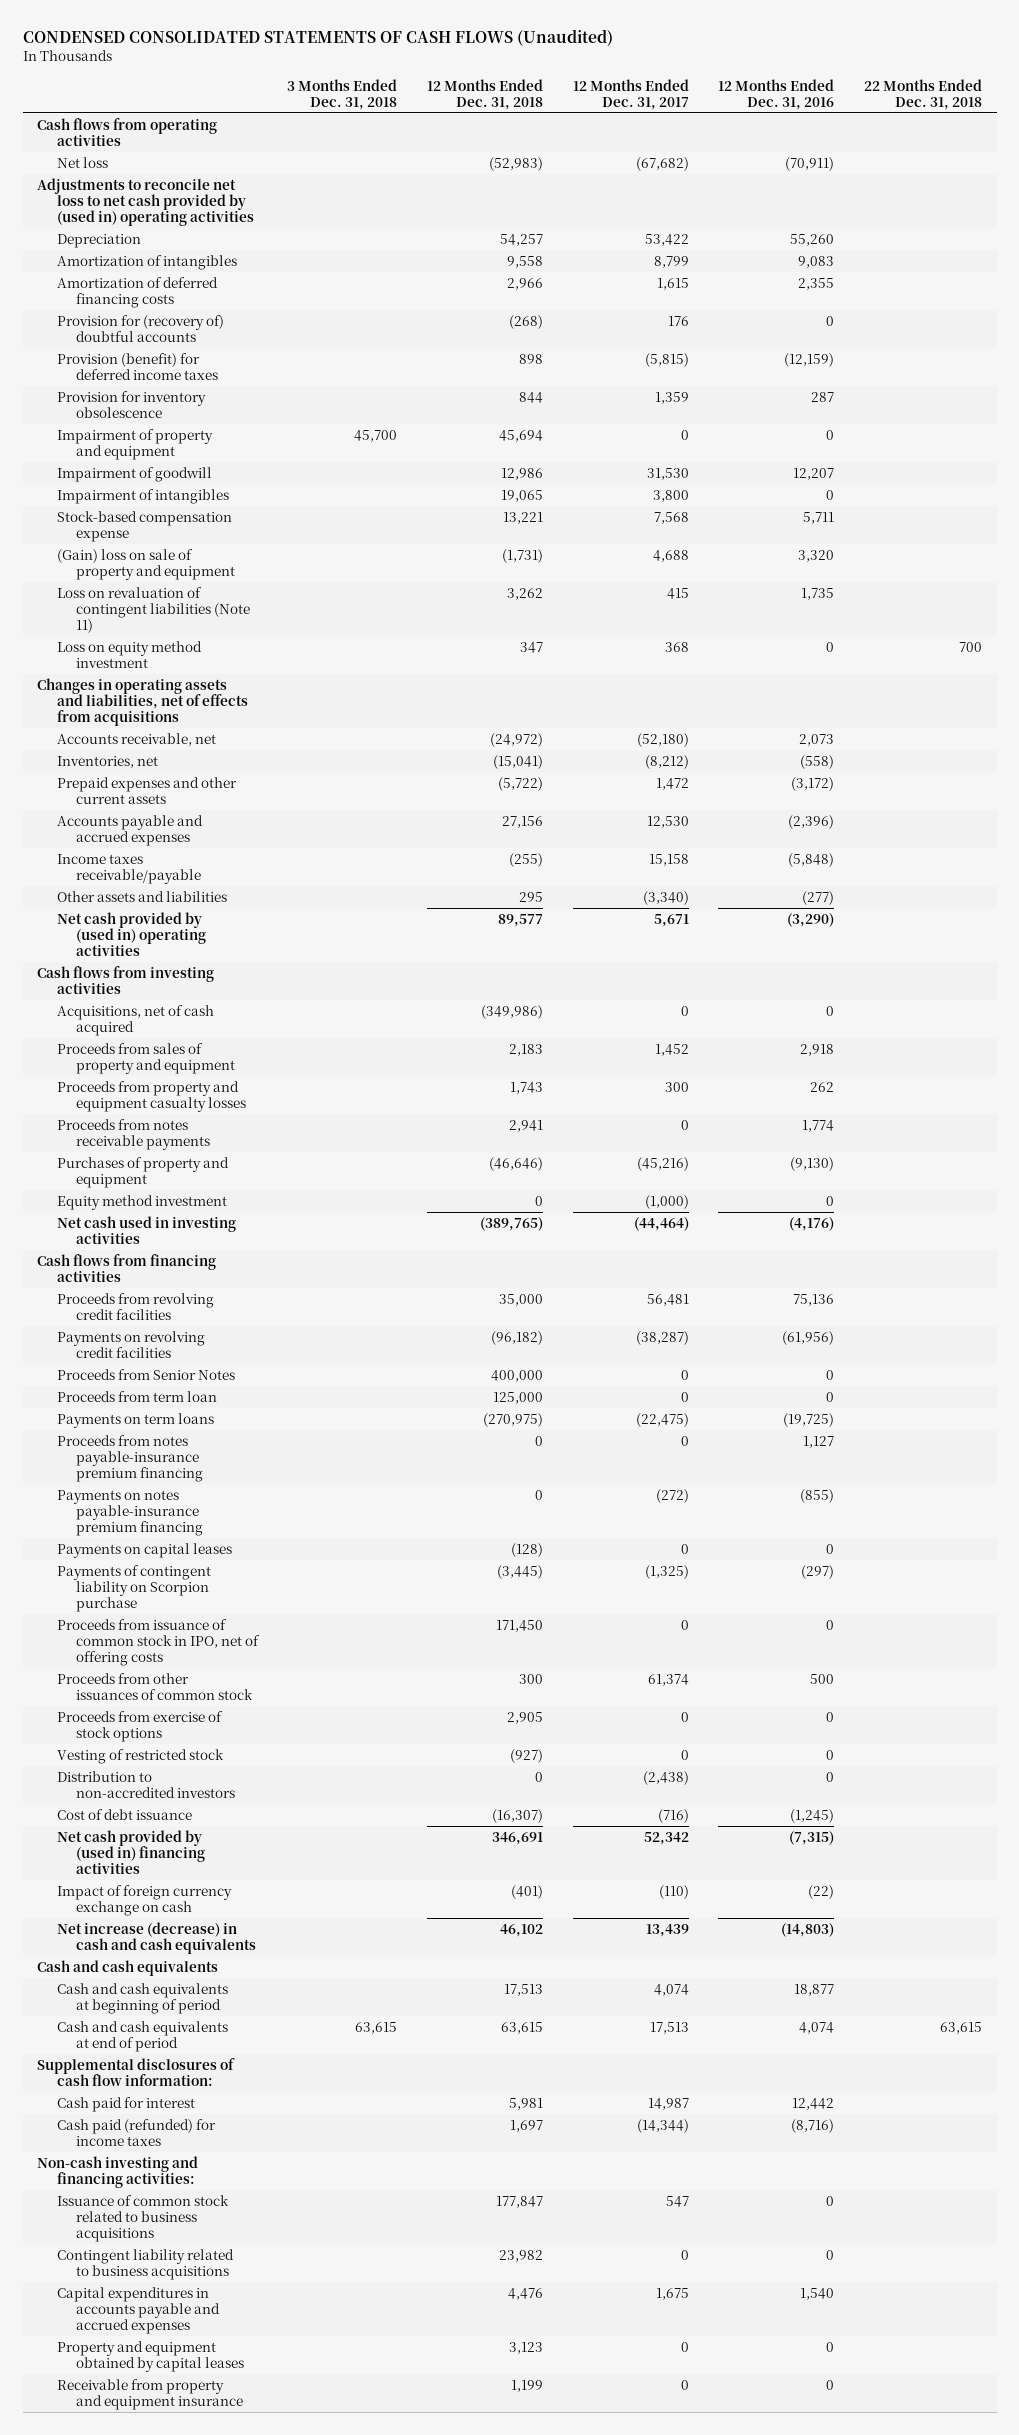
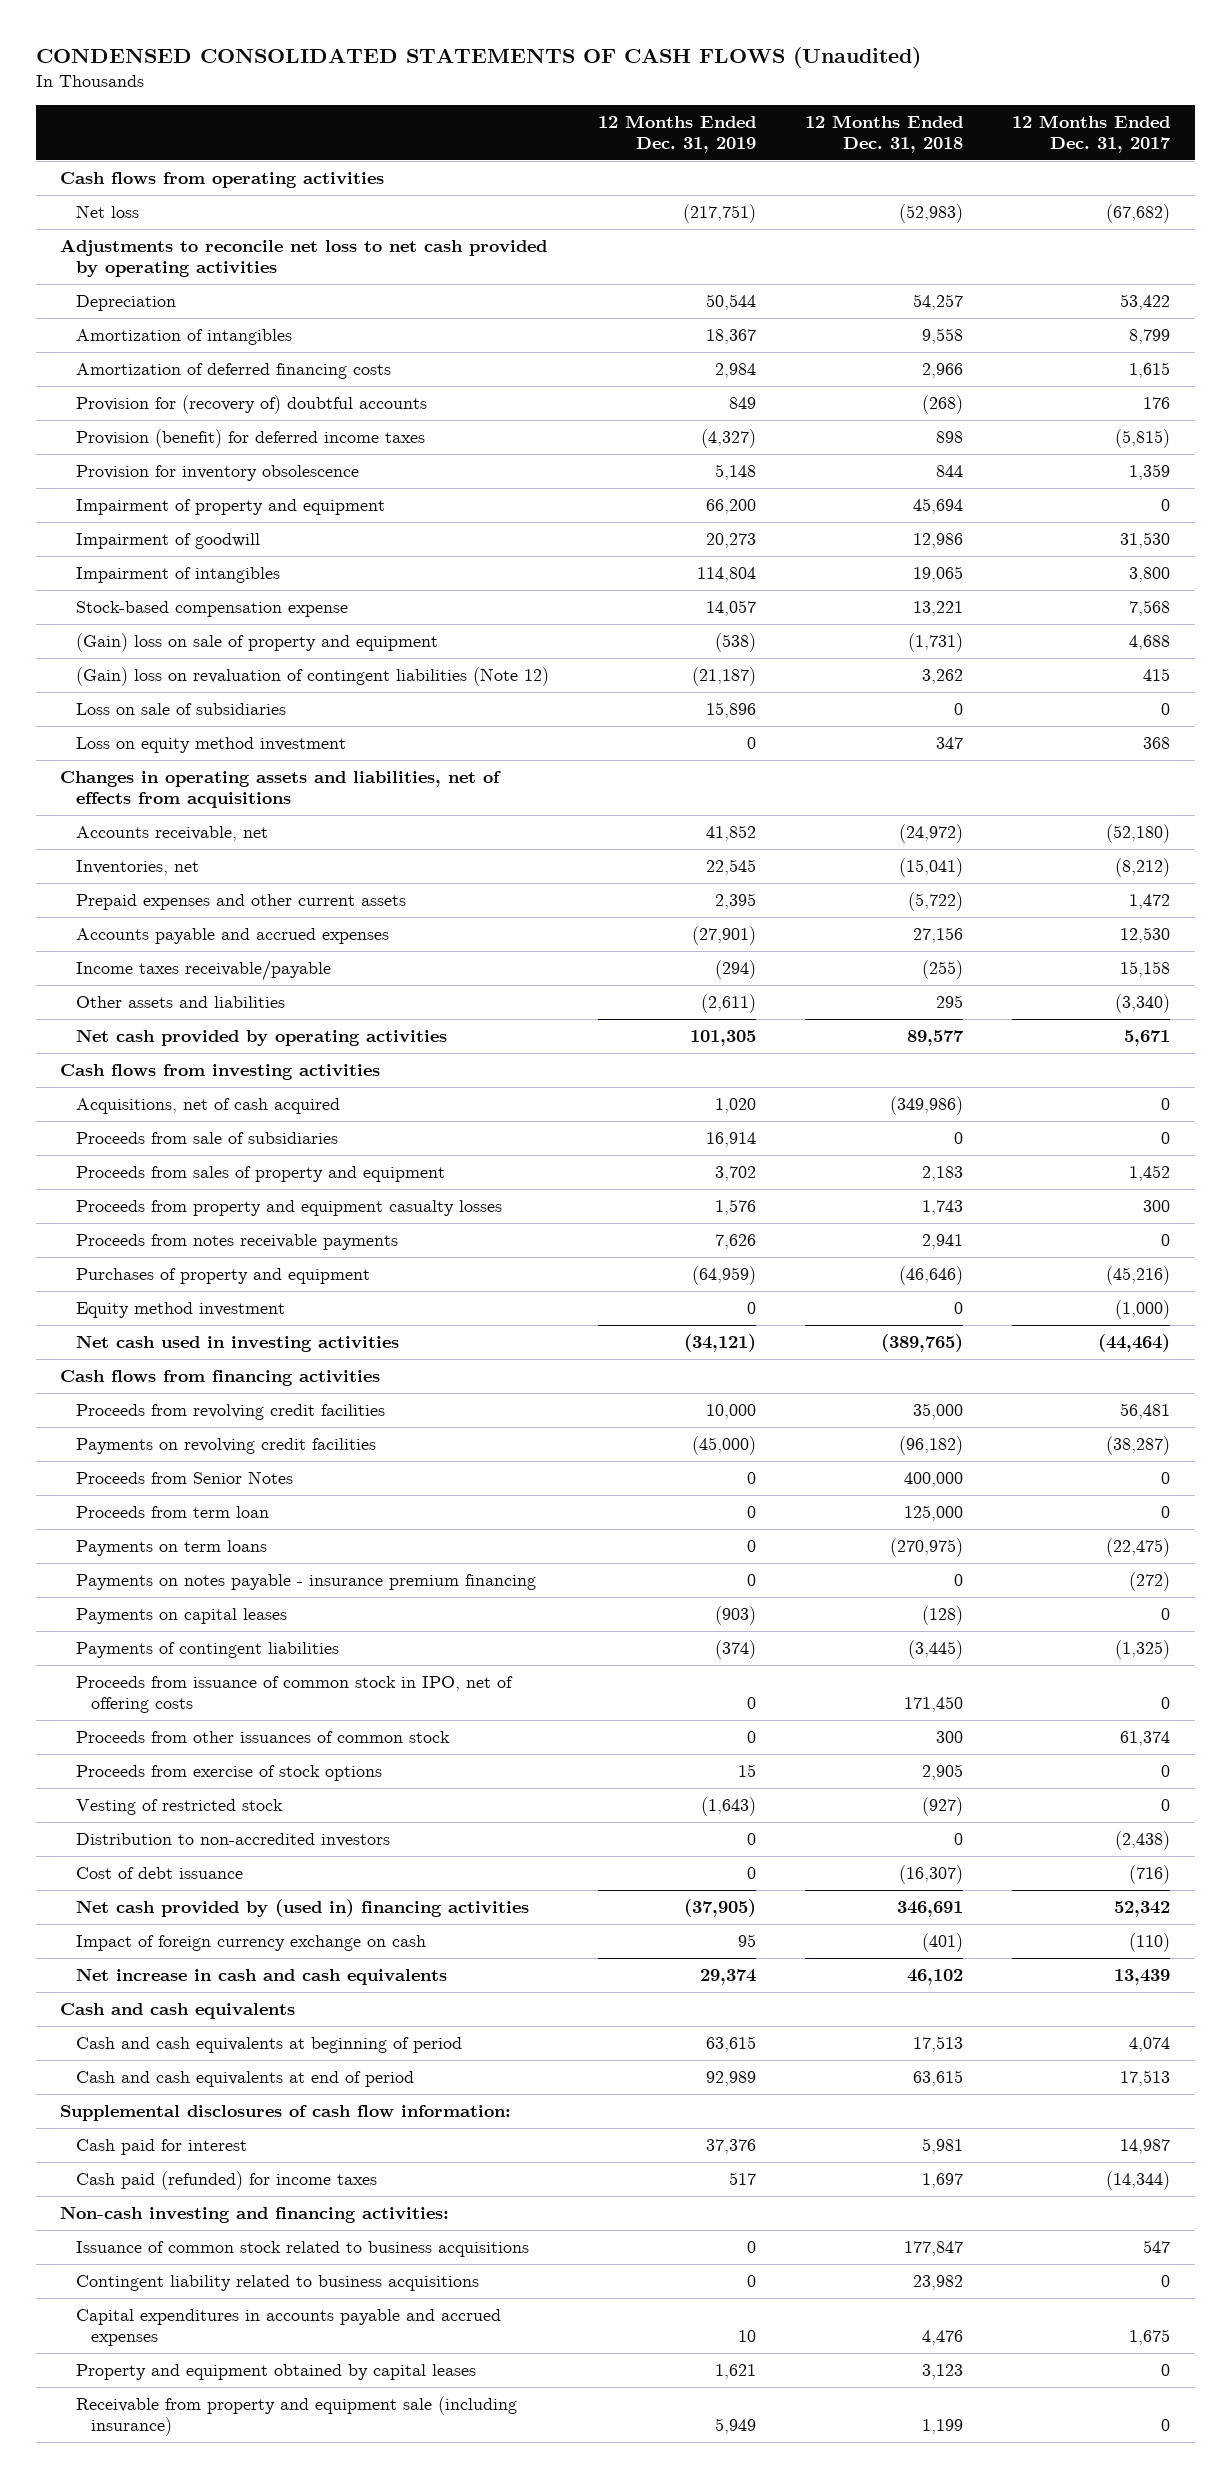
- | 3 Months Ended Dec. 31, 2018 | 12 Months Ended Dec. 31, 2018 | 12 Months Ended Dec. 31, 2017 | 12 Months Ended Dec. 31, 2016 | 22 Months Ended Dec. 31, 2018
+ | 12 Months Ended Dec. 31, 2019 | 12 Months Ended Dec. 31, 2018 | 12 Months Ended Dec. 31, 2017
- Adjustments to reconcile net loss to net cash provided by (used in) operating activities
+ Adjustments to reconcile net loss to net cash provided by operating activities
- Loss on revaluation of contingent liabilities (Note 11) | | 3,262 | 415 | 1,735 |
+ (Gain) loss on revaluation of contingent liabilities (Note 12) | (21,187) | 3,262 | 415
+ Loss on sale of subsidiaries | 15,896 | 0 | 0
- Net cash provided by (used in) operating activities | | 89,577 | 5,671 | (3,290) |
+ Net cash provided by operating activities | 101,305 | 89,577 | 5,671
+ Proceeds from sale of subsidiaries | 16,914 | 0 | 0
- Proceeds from notes payable-insurance premium financing | | 0 | 0 | 1,127 |
- Payments on notes payable-insurance premium financing | | 0 | (272) | (855) |
+ Payments on notes payable - insurance premium financing | 0 | 0 | (272)
- Payments of contingent liability on Scorpion purchase | | (3,445) | (1,325) | (297) |
+ Payments of contingent liabilities | (374) | (3,445) | (1,325)
- Net increase (decrease) in cash and cash equivalents | | 46,102 | 13,439 | (14,803) |
+ Net increase in cash and cash equivalents | 29,374 | 46,102 | 13,439
- Receivable from property and equipment insurance | | 1,199 | 0 | 0 |
+ Receivable from property and equipment sale (including insurance) | 5,949 | 1,199 | 0

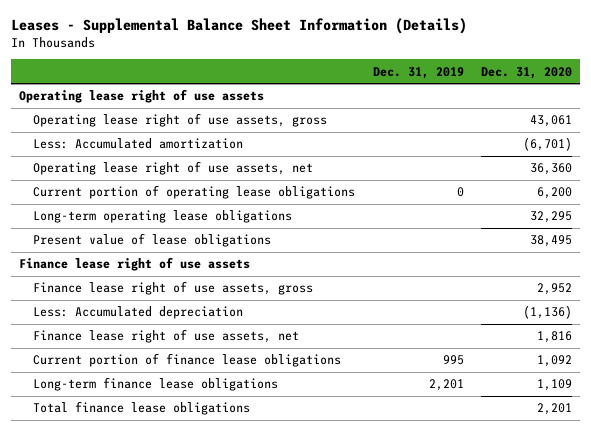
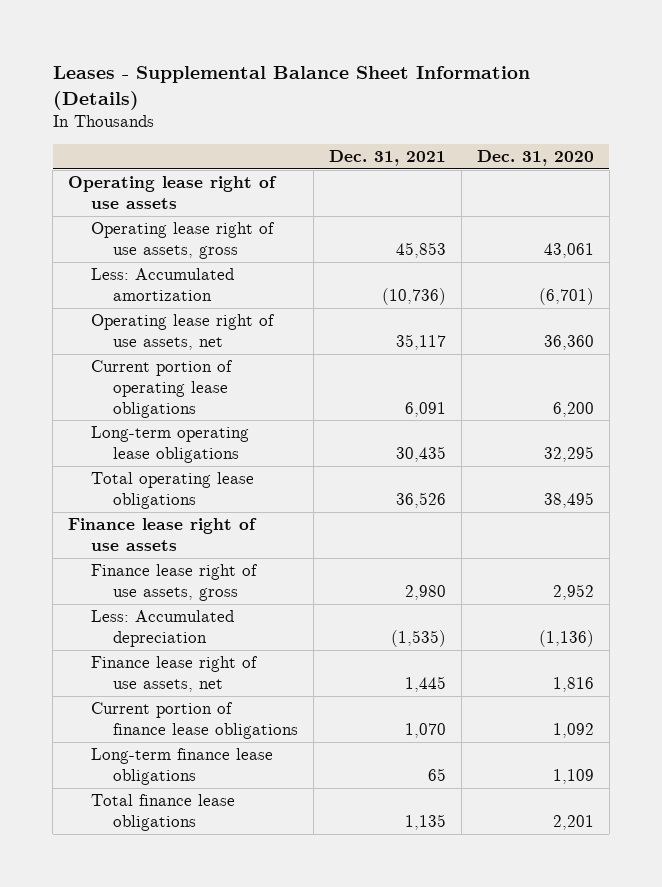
- | Dec. 31, 2019 | Dec. 31, 2020
+ | Dec. 31, 2021 | Dec. 31, 2020
- Present value of lease obligations | | 38,495
+ Total operating lease obligations | 36,526 | 38,495

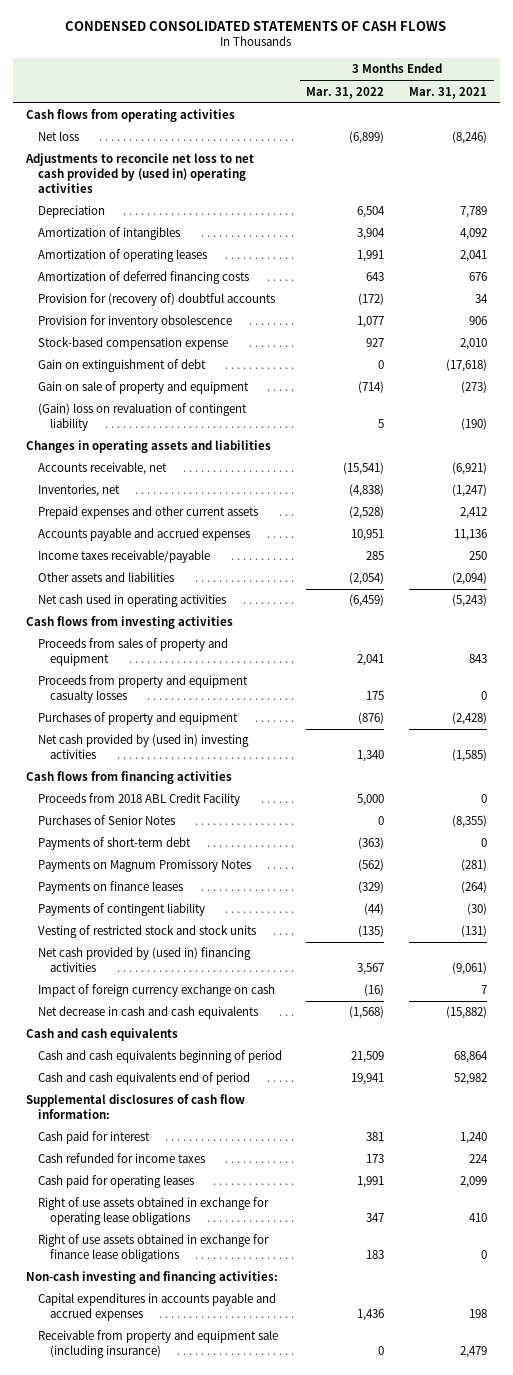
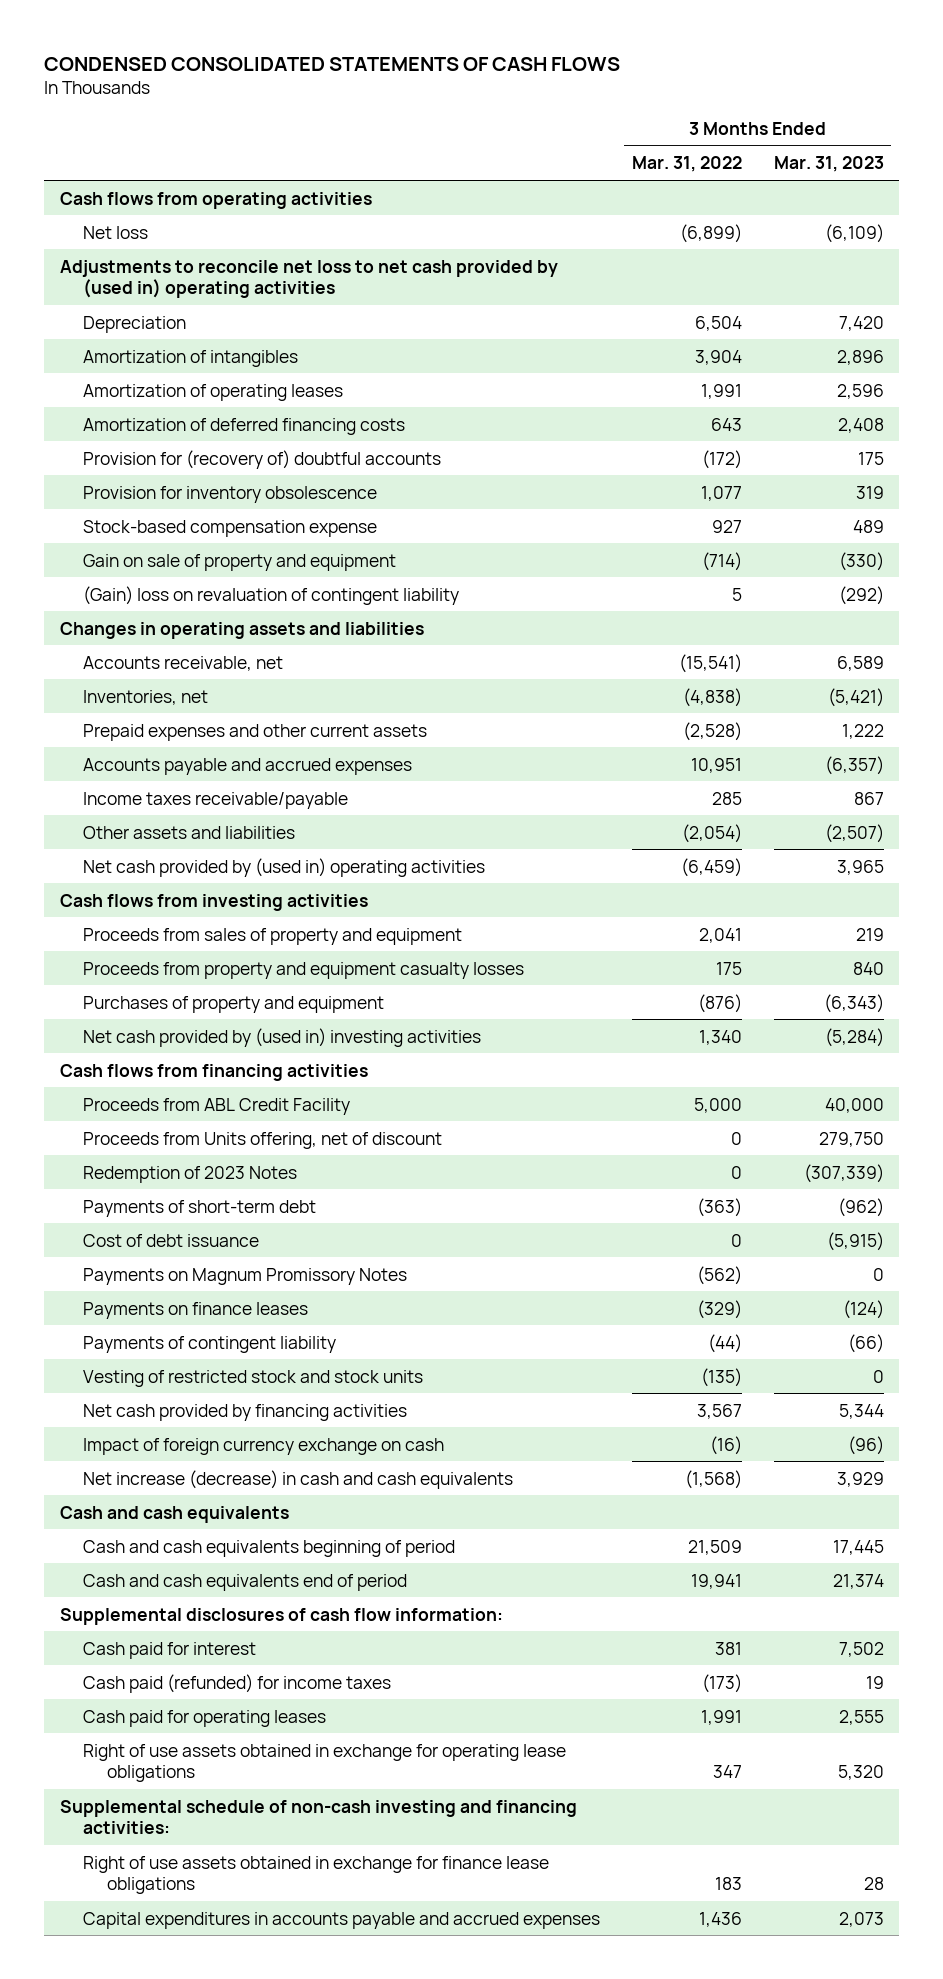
- | 3 Months Ended Mar. 31, 2022 | 3 Months Ended Mar. 31, 2021
+ | 3 Months Ended Mar. 31, 2022 | 3 Months Ended Mar. 31, 2023
- Gain on extinguishment of debt | 0 | (17,618)
- Net cash used in operating activities | (6,459) | (5,243)
+ Net cash provided by (used in) operating activities | (6,459) | 3,965
- Proceeds from 2018 ABL Credit Facility | 5,000 | 0
- Purchases of Senior Notes | 0 | (8,355)
+ Proceeds from ABL Credit Facility | 5,000 | 40,000
+ Proceeds from Units offering, net of discount | 0 | 279,750
+ Redemption of 2023 Notes | 0 | (307,339)
+ Cost of debt issuance | 0 | (5,915)
- Net cash provided by (used in) financing activities | 3,567 | (9,061)
+ Net cash provided by financing activities | 3,567 | 5,344
- Net decrease in cash and cash equivalents | (1,568) | (15,882)
+ Net increase (decrease) in cash and cash equivalents | (1,568) | 3,929
- Cash refunded for income taxes | 173 | 224
+ Cash paid (refunded) for income taxes | (173) | 19
+ Supplemental schedule of non-cash investing and financing activities:
- Non-cash investing and financing activities:
- Receivable from property and equipment sale (including insurance) | 0 | 2,479

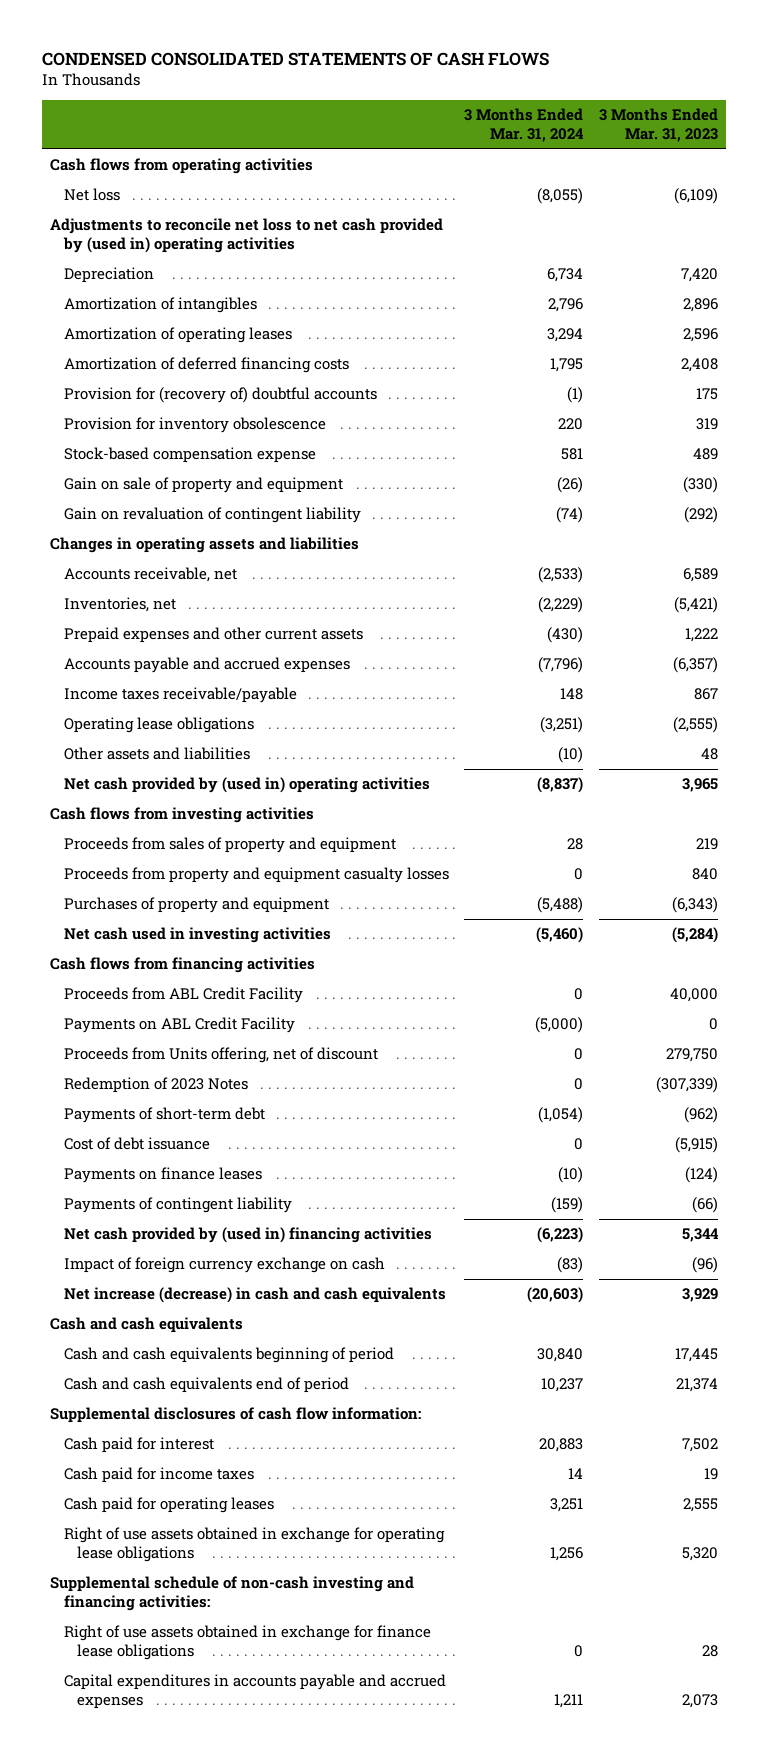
- | 3 Months Ended Mar. 31, 2022 | 3 Months Ended Mar. 31, 2023
+ | 3 Months Ended Mar. 31, 2024 | 3 Months Ended Mar. 31, 2023
- (Gain) loss on revaluation of contingent liability | 5 | (292)
+ Gain on revaluation of contingent liability | (74) | (292)
- Other assets and liabilities | (2,054) | (2,507)
+ Operating lease obligations | (3,251) | (2,555)
+ Other assets and liabilities | (10) | 48
- Net cash provided by (used in) investing activities | 1,340 | (5,284)
+ Net cash used in investing activities | (5,460) | (5,284)
+ Payments on ABL Credit Facility | (5,000) | 0
- Payments on Magnum Promissory Notes | (562) | 0
- Vesting of restricted stock and stock units | (135) | 0
- Net cash provided by financing activities | 3,567 | 5,344
+ Net cash provided by (used in) financing activities | (6,223) | 5,344
- Cash paid (refunded) for income taxes | (173) | 19
+ Cash paid for income taxes | 14 | 19

